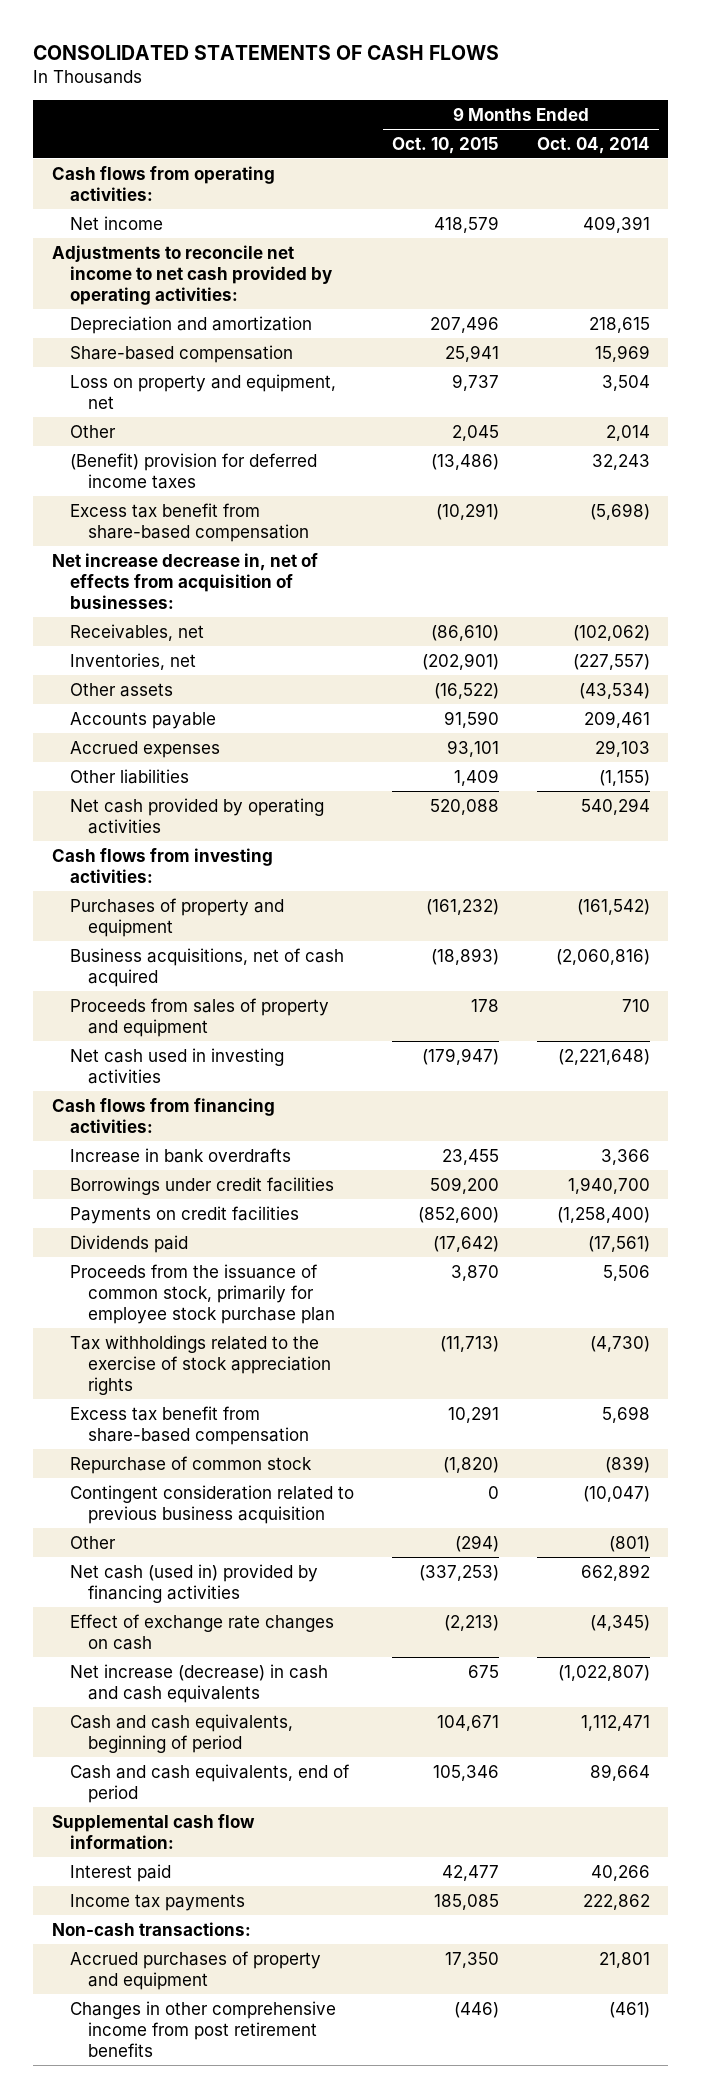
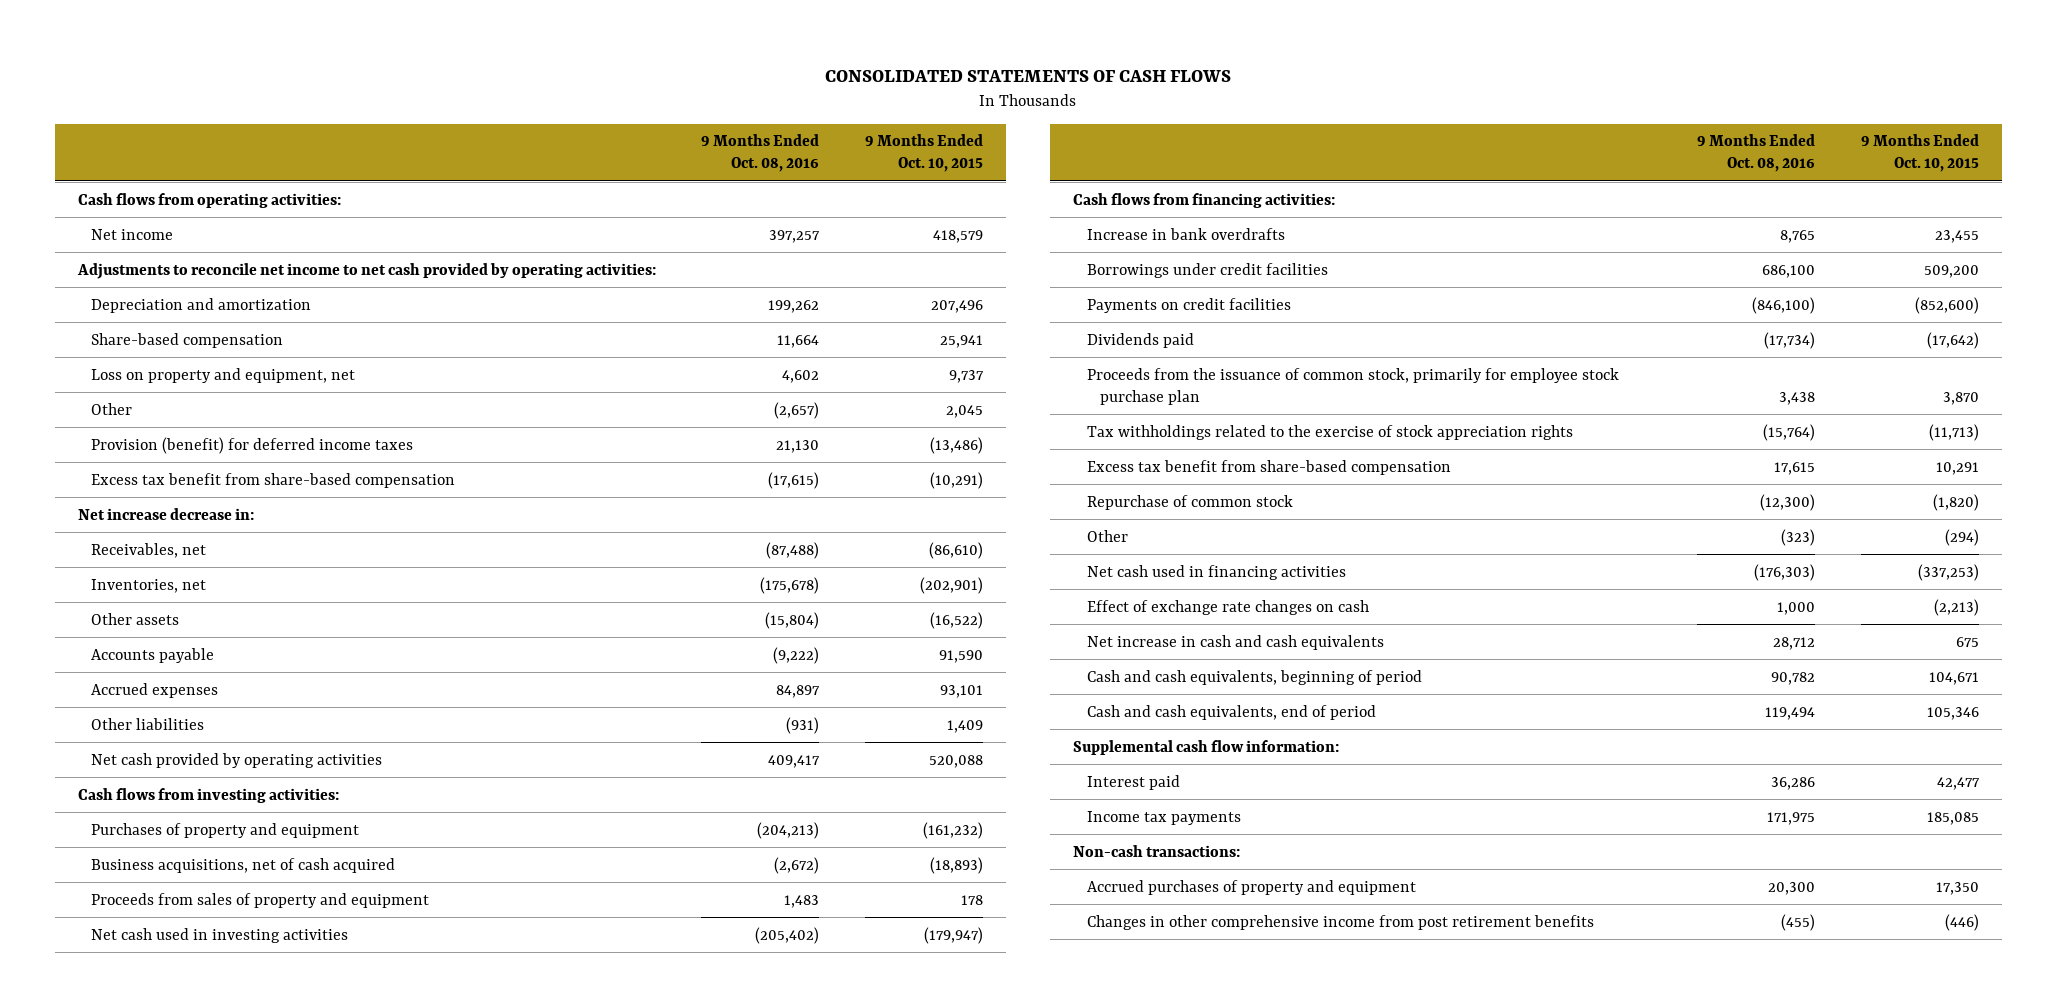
- | 9 Months Ended Oct. 10, 2015 | 9 Months Ended Oct. 04, 2014
+ | 9 Months Ended Oct. 08, 2016 | 9 Months Ended Oct. 10, 2015
- (Benefit) provision for deferred income taxes | (13,486) | 32,243
+ Provision (benefit) for deferred income taxes | 21,130 | (13,486)
- Net increase decrease in, net of effects from acquisition of businesses:
+ Net increase decrease in:
- Contingent consideration related to previous business acquisition | 0 | (10,047)
- Net cash (used in) provided by financing activities | (337,253) | 662,892
+ Net cash used in financing activities | (176,303) | (337,253)
- Net increase (decrease) in cash and cash equivalents | 675 | (1,022,807)
+ Net increase in cash and cash equivalents | 28,712 | 675

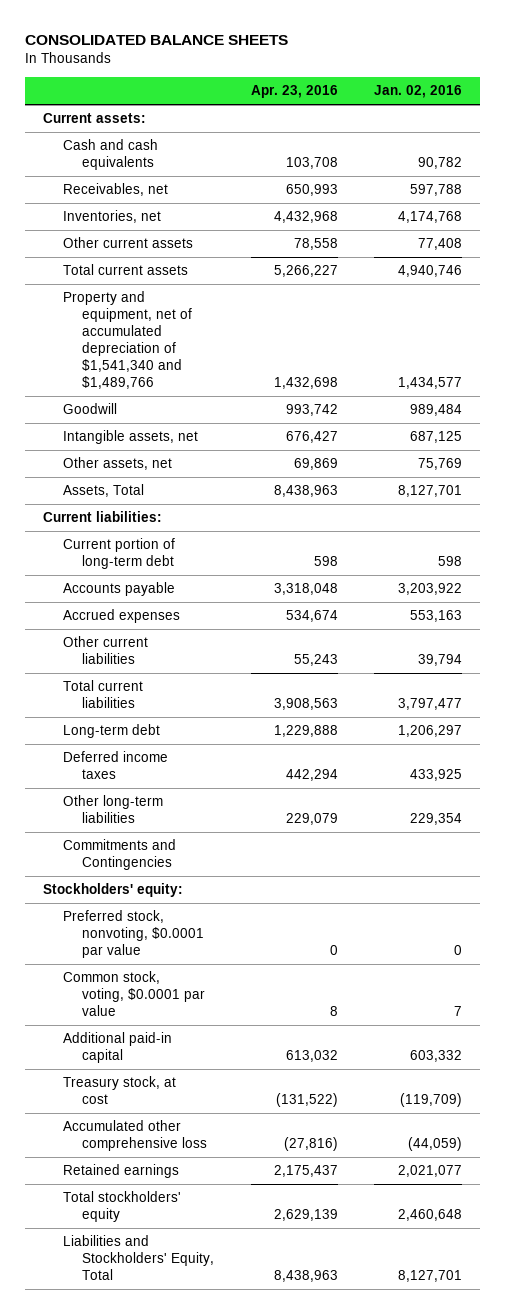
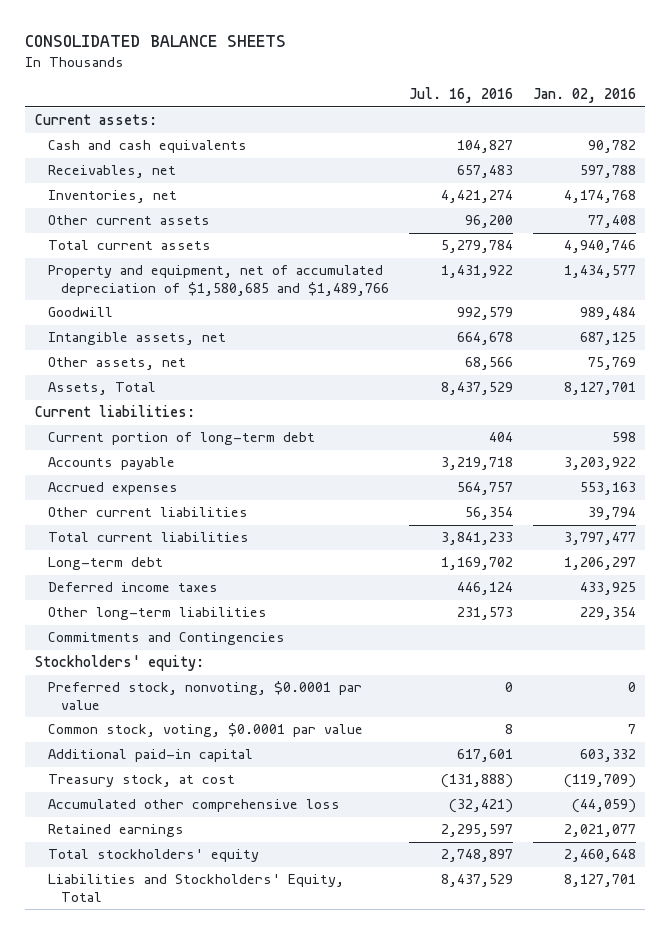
- | Apr. 23, 2016 | Jan. 02, 2016
+ | Jul. 16, 2016 | Jan. 02, 2016
- Property and equipment, net of accumulated depreciation of $1,541,340 and $1,489,766 | 1,432,698 | 1,434,577
+ Property and equipment, net of accumulated depreciation of $1,580,685 and $1,489,766 | 1,431,922 | 1,434,577

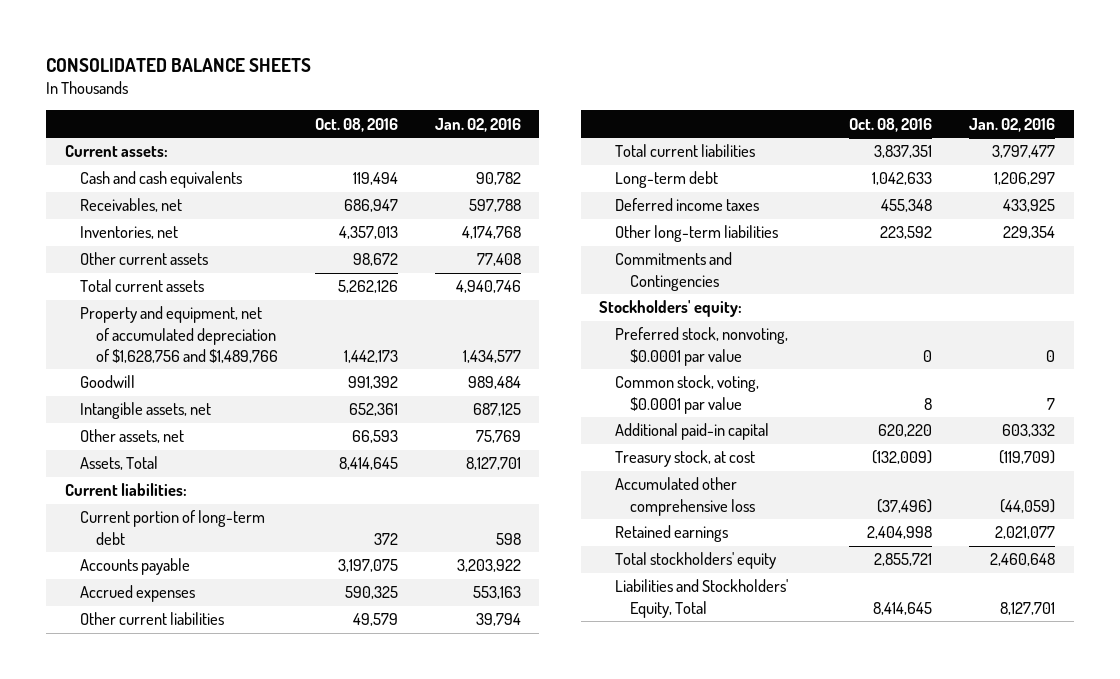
- | Jul. 16, 2016 | Jan. 02, 2016
+ | Oct. 08, 2016 | Jan. 02, 2016
- Property and equipment, net of accumulated depreciation of $1,580,685 and $1,489,766 | 1,431,922 | 1,434,577
+ Property and equipment, net of accumulated depreciation of $1,628,756 and $1,489,766 | 1,442,173 | 1,434,577

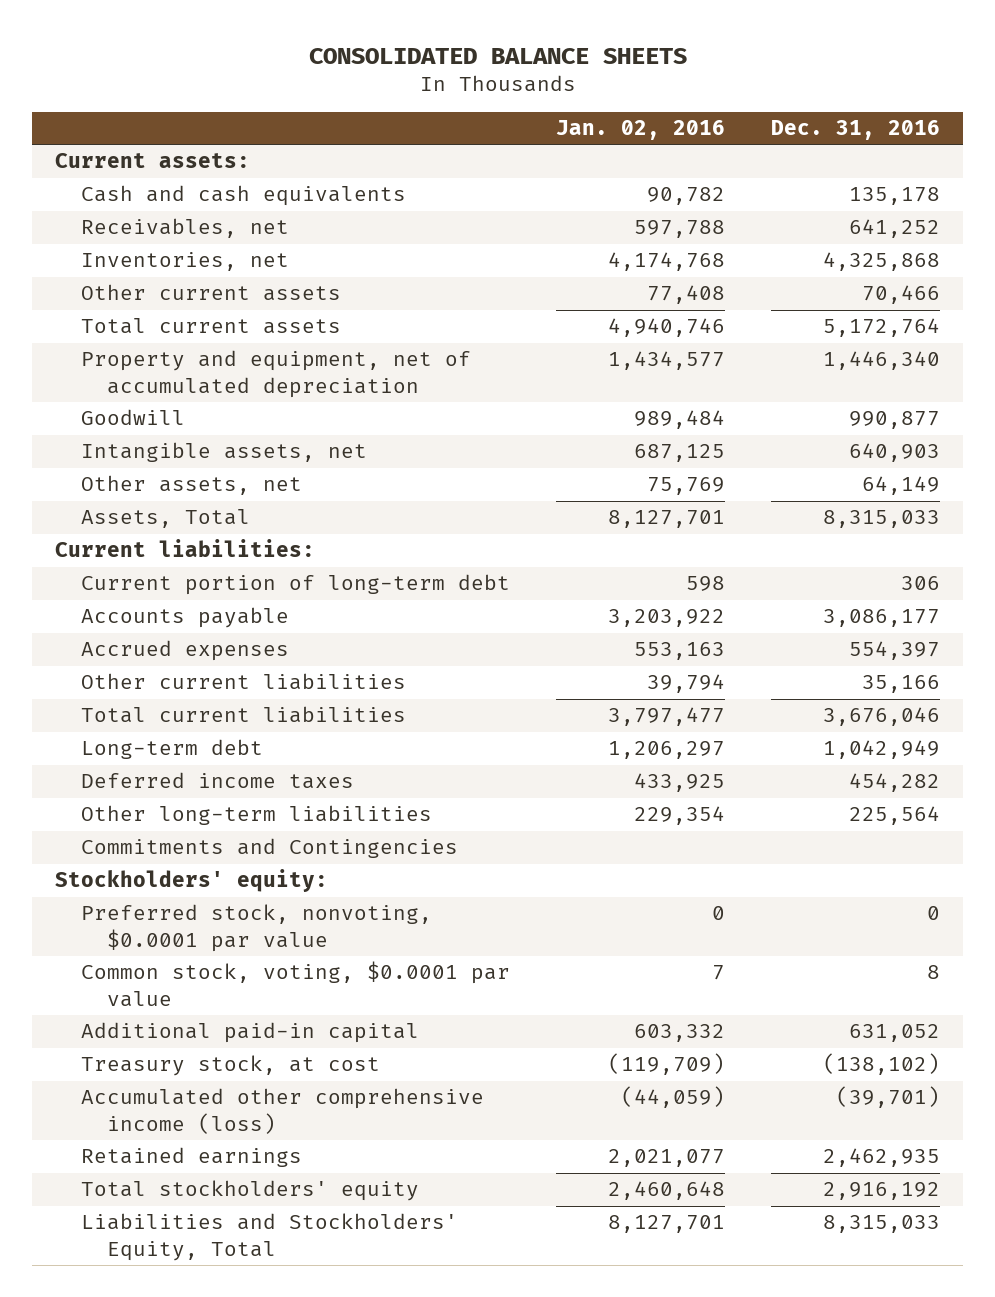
- | Oct. 08, 2016 | Jan. 02, 2016
+ | Jan. 02, 2016 | Dec. 31, 2016
- Property and equipment, net of accumulated depreciation of $1,628,756 and $1,489,766 | 1,442,173 | 1,434,577
+ Property and equipment, net of accumulated depreciation | 1,434,577 | 1,446,340
- Accumulated other comprehensive loss | (37,496) | (44,059)
+ Accumulated other comprehensive income (loss) | (44,059) | (39,701)

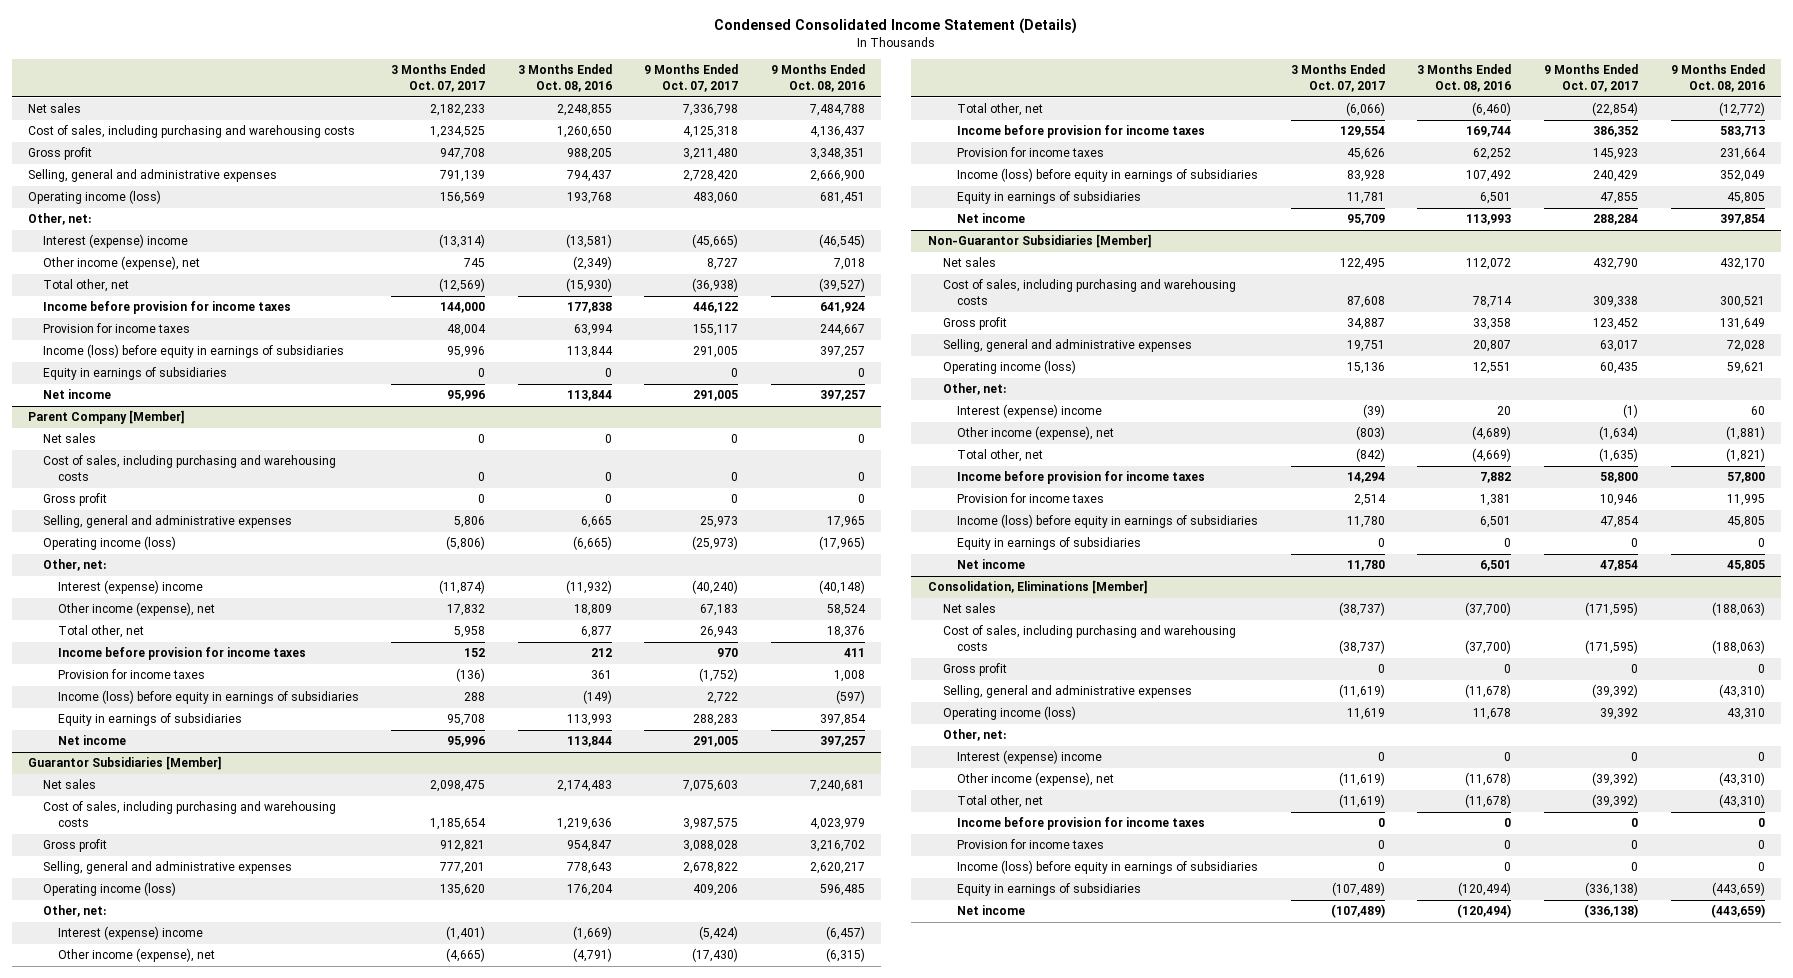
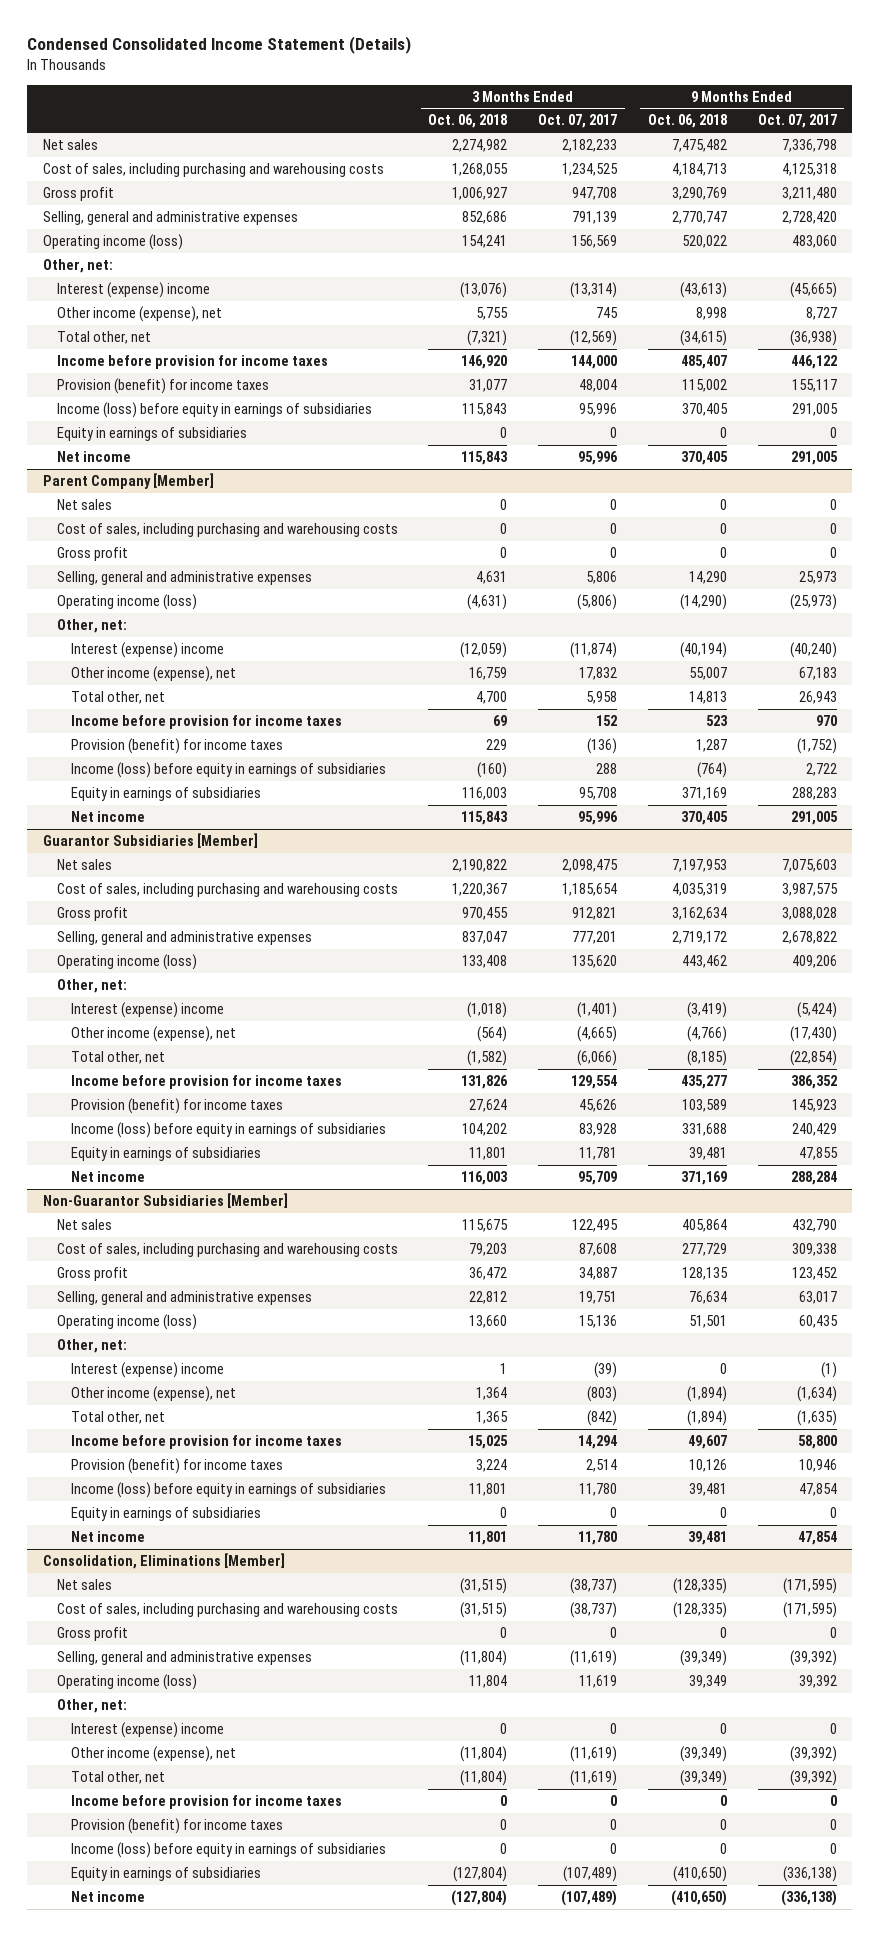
- | 3 Months Ended Oct. 07, 2017 | 3 Months Ended Oct. 08, 2016 | 9 Months Ended Oct. 07, 2017 | 9 Months Ended Oct. 08, 2016
+ | 3 Months Ended Oct. 06, 2018 | 3 Months Ended Oct. 07, 2017 | 9 Months Ended Oct. 06, 2018 | 9 Months Ended Oct. 07, 2017
- Provision for income taxes | 48,004 | 63,994 | 155,117 | 244,667
+ Provision (benefit) for income taxes | 31,077 | 48,004 | 115,002 | 155,117
@ Parent Company [Member]
- Provision for income taxes | (136) | 361 | (1,752) | 1,008
+ Provision (benefit) for income taxes | 229 | (136) | 1,287 | (1,752)
@ Guarantor Subsidiaries [Member]
- Provision for income taxes | 45,626 | 62,252 | 145,923 | 231,664
+ Provision (benefit) for income taxes | 27,624 | 45,626 | 103,589 | 145,923
@ Non-Guarantor Subsidiaries [Member]
- Provision for income taxes | 2,514 | 1,381 | 10,946 | 11,995
+ Provision (benefit) for income taxes | 3,224 | 2,514 | 10,126 | 10,946
@ Consolidation, Eliminations [Member]
- Provision for income taxes | 0 | 0 | 0 | 0
+ Provision (benefit) for income taxes | 0 | 0 | 0 | 0

